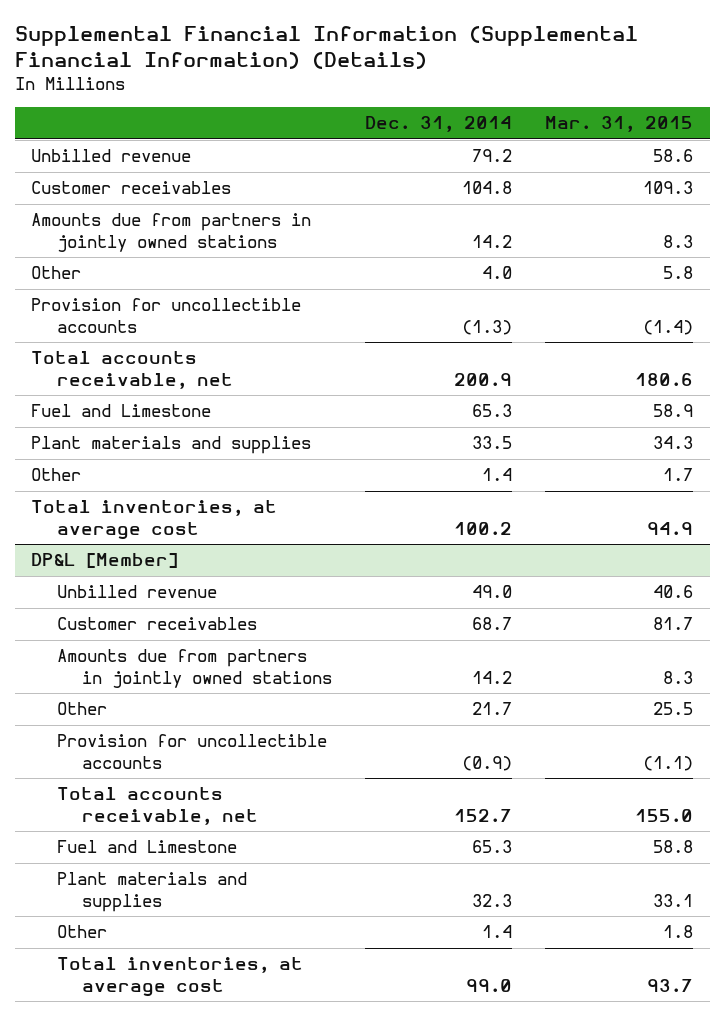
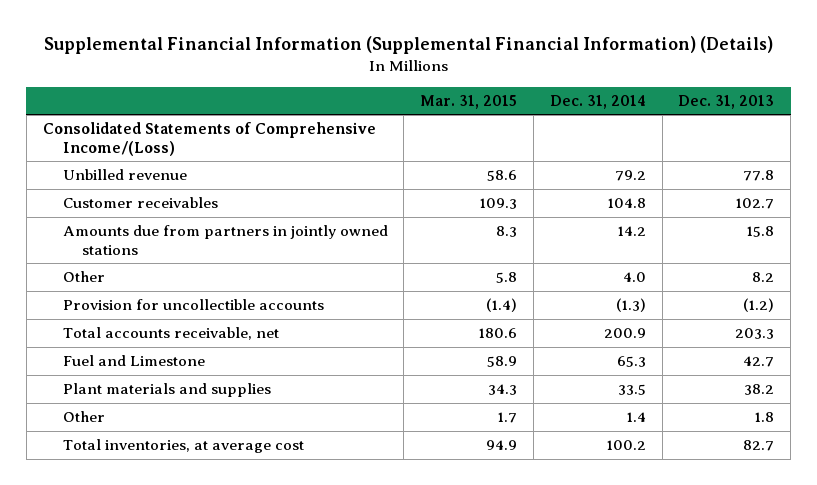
- | Dec. 31, 2014 | Mar. 31, 2015
+ | Mar. 31, 2015 | Dec. 31, 2014 | Dec. 31, 2013
+ Consolidated Statements of Comprehensive Income/(Loss)
- DP&L [Member]
- Unbilled revenue | 49.0 | 40.6
- Customer receivables | 68.7 | 81.7
- Amounts due from partners in jointly owned stations | 14.2 | 8.3
- Other | 21.7 | 25.5
- Provision for uncollectible accounts | (0.9) | (1.1)
- Total accounts receivable, net | 152.7 | 155.0
- Fuel and Limestone | 65.3 | 58.8
- Plant materials and supplies | 32.3 | 33.1
- Other | 1.4 | 1.8
- Total inventories, at average cost | 99.0 | 93.7

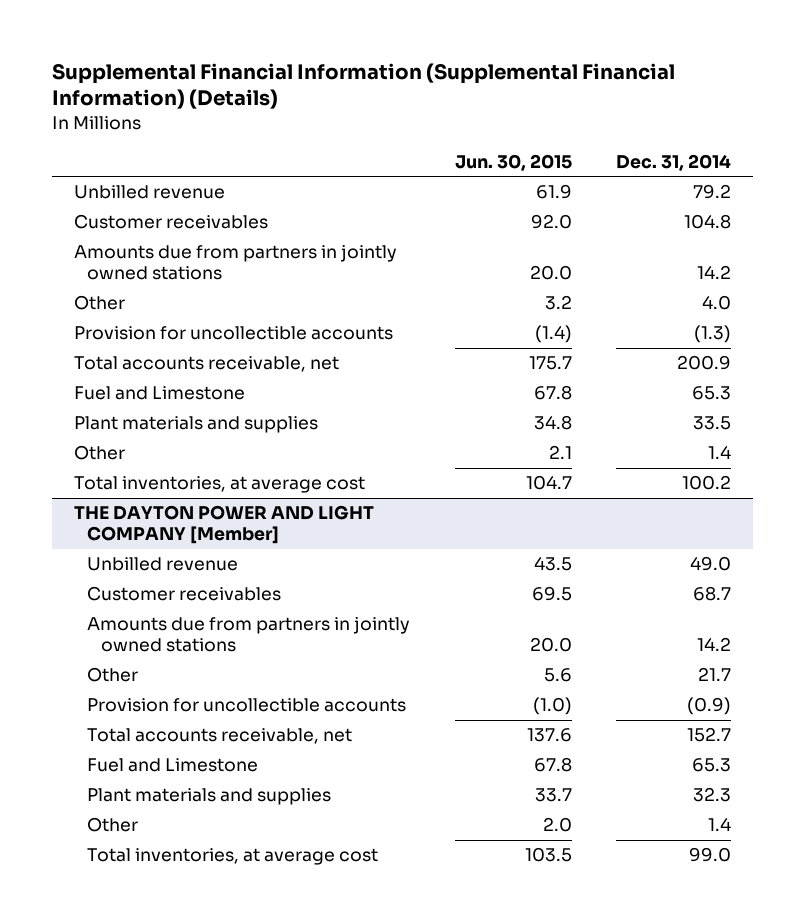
- | Mar. 31, 2015 | Dec. 31, 2014 | Dec. 31, 2013
+ | Jun. 30, 2015 | Dec. 31, 2014
- Consolidated Statements of Comprehensive Income/(Loss)
+ THE DAYTON POWER AND LIGHT COMPANY [Member]
+ Unbilled revenue | 43.5 | 49.0
+ Customer receivables | 69.5 | 68.7
+ Amounts due from partners in jointly owned stations | 20.0 | 14.2
+ Other | 5.6 | 21.7
+ Provision for uncollectible accounts | (1.0) | (0.9)
+ Total accounts receivable, net | 137.6 | 152.7
+ Fuel and Limestone | 67.8 | 65.3
+ Plant materials and supplies | 33.7 | 32.3
+ Other | 2.0 | 1.4
+ Total inventories, at average cost | 103.5 | 99.0

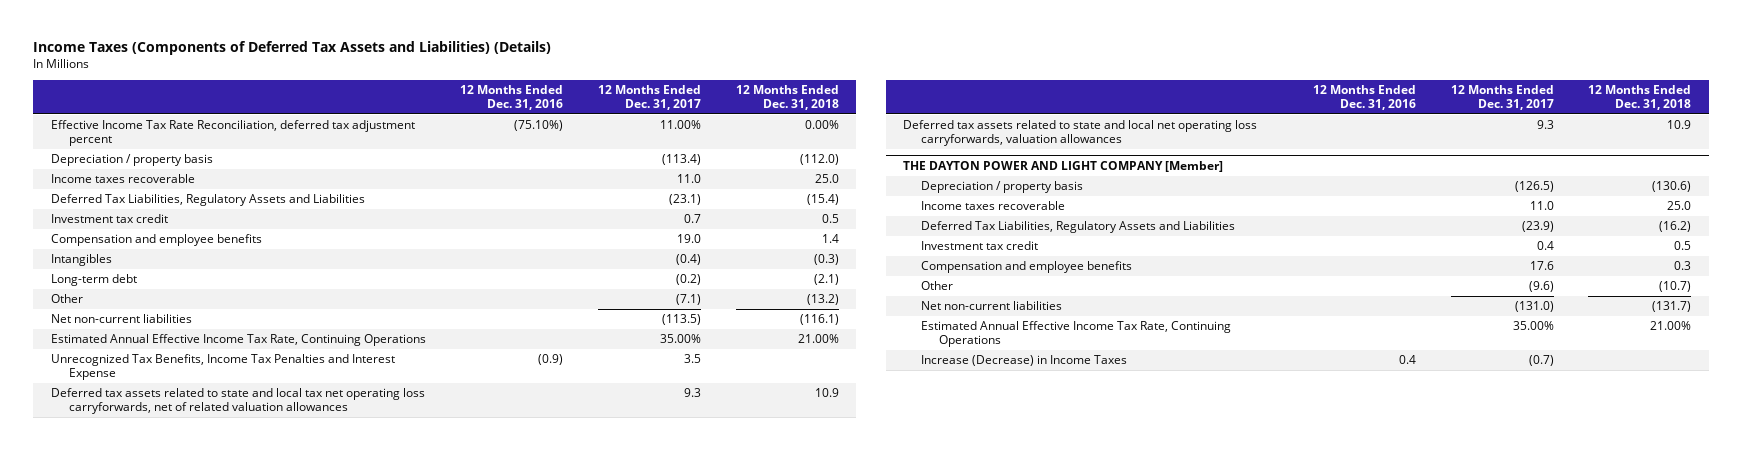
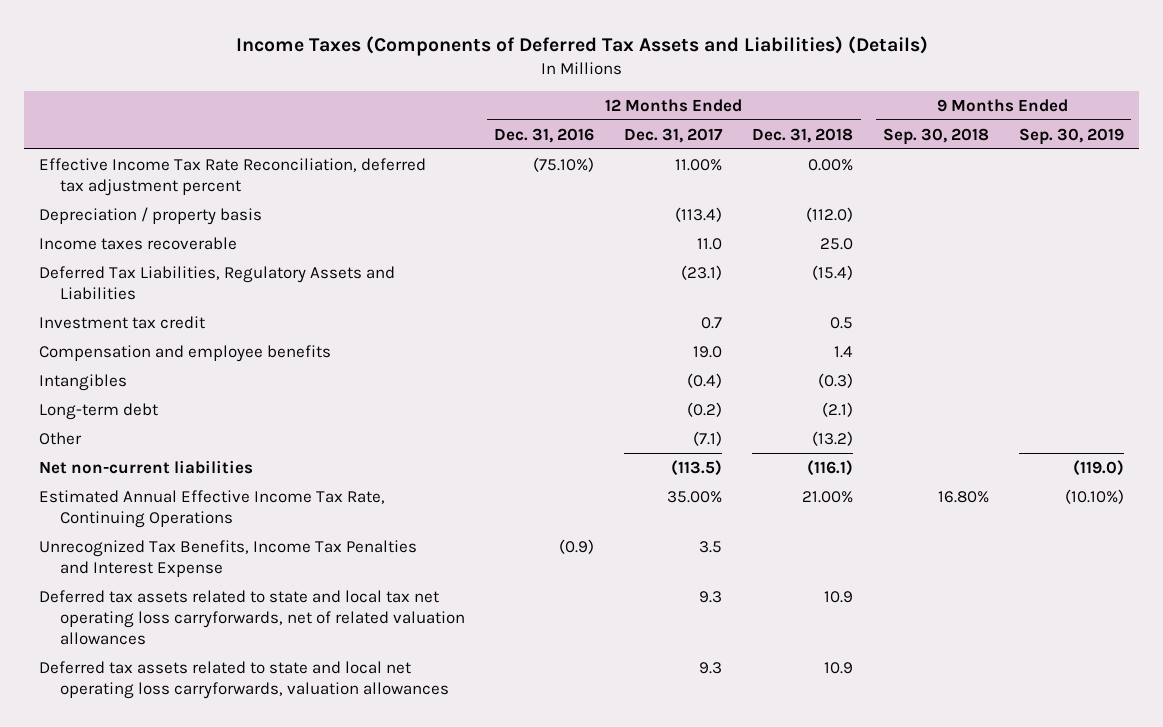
- | 12 Months Ended Dec. 31, 2016 | 12 Months Ended Dec. 31, 2017 | 12 Months Ended Dec. 31, 2018
+ | 12 Months Ended Dec. 31, 2016 | 12 Months Ended Dec. 31, 2017 | 12 Months Ended Dec. 31, 2018 | 9 Months Ended Sep. 30, 2018 | 9 Months Ended Sep. 30, 2019
- THE DAYTON POWER AND LIGHT COMPANY [Member]
- Depreciation / property basis | | (126.5) | (130.6)
- Income taxes recoverable | | 11.0 | 25.0
- Deferred Tax Liabilities, Regulatory Assets and Liabilities | | (23.9) | (16.2)
- Investment tax credit | | 0.4 | 0.5
- Compensation and employee benefits | | 17.6 | 0.3
- Other | | (9.6) | (10.7)
- Net non-current liabilities | | (131.0) | (131.7)
- Estimated Annual Effective Income Tax Rate, Continuing Operations | | 35.00% | 21.00%
- Increase (Decrease) in Income Taxes | 0.4 | (0.7) |

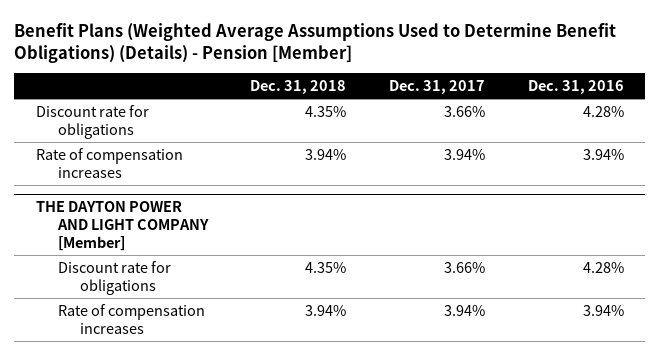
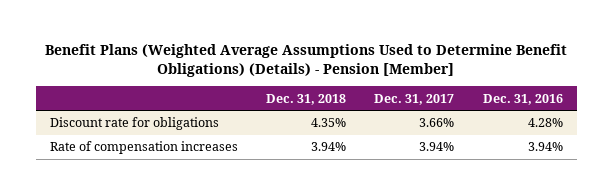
- THE DAYTON POWER AND LIGHT COMPANY [Member]
- Discount rate for obligations | 4.35% | 3.66% | 4.28%
- Rate of compensation increases | 3.94% | 3.94% | 3.94%

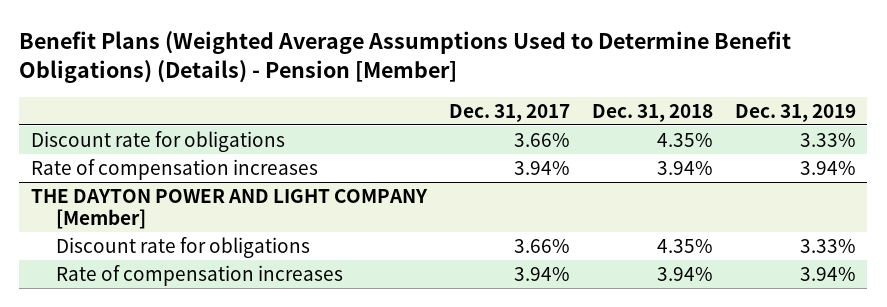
- | Dec. 31, 2018 | Dec. 31, 2017 | Dec. 31, 2016
+ | Dec. 31, 2017 | Dec. 31, 2018 | Dec. 31, 2019
+ THE DAYTON POWER AND LIGHT COMPANY [Member]
+ Discount rate for obligations | 3.66% | 4.35% | 3.33%
+ Rate of compensation increases | 3.94% | 3.94% | 3.94%

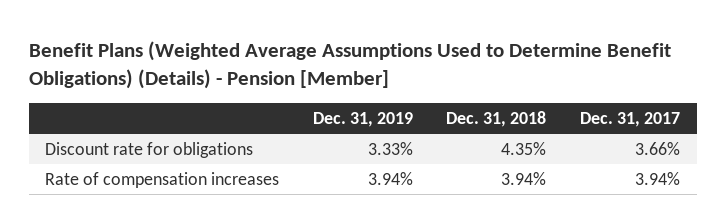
- | Dec. 31, 2017 | Dec. 31, 2018 | Dec. 31, 2019
+ | Dec. 31, 2019 | Dec. 31, 2018 | Dec. 31, 2017
- THE DAYTON POWER AND LIGHT COMPANY [Member]
- Discount rate for obligations | 3.66% | 4.35% | 3.33%
- Rate of compensation increases | 3.94% | 3.94% | 3.94%

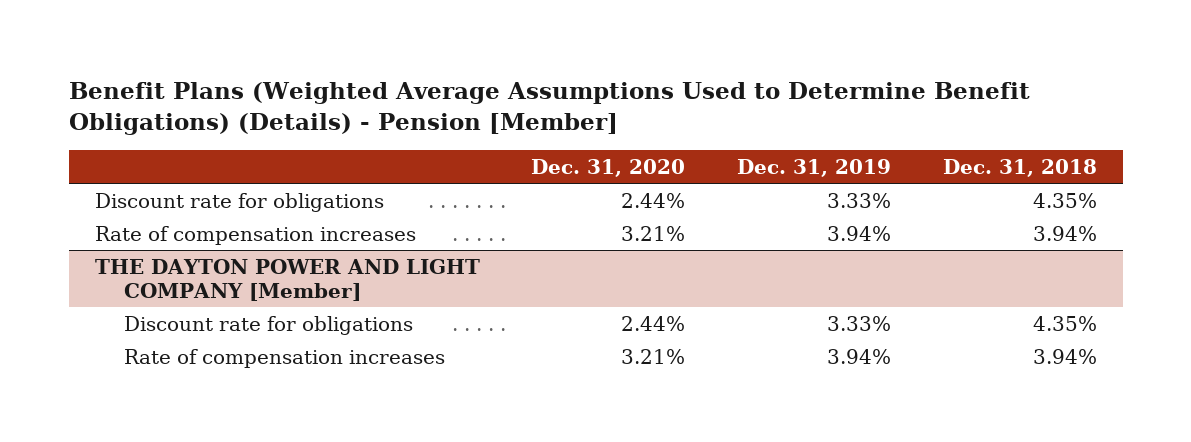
- | Dec. 31, 2019 | Dec. 31, 2018 | Dec. 31, 2017
+ | Dec. 31, 2020 | Dec. 31, 2019 | Dec. 31, 2018
+ THE DAYTON POWER AND LIGHT COMPANY [Member]
+ Discount rate for obligations | 2.44% | 3.33% | 4.35%
+ Rate of compensation increases | 3.21% | 3.94% | 3.94%

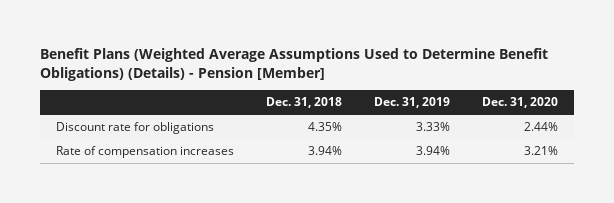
- | Dec. 31, 2020 | Dec. 31, 2019 | Dec. 31, 2018
+ | Dec. 31, 2018 | Dec. 31, 2019 | Dec. 31, 2020
- THE DAYTON POWER AND LIGHT COMPANY [Member]
- Discount rate for obligations | 2.44% | 3.33% | 4.35%
- Rate of compensation increases | 3.21% | 3.94% | 3.94%

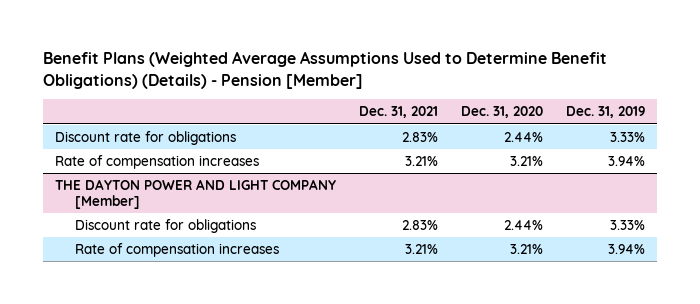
- | Dec. 31, 2018 | Dec. 31, 2019 | Dec. 31, 2020
+ | Dec. 31, 2021 | Dec. 31, 2020 | Dec. 31, 2019
+ THE DAYTON POWER AND LIGHT COMPANY [Member]
+ Discount rate for obligations | 2.83% | 2.44% | 3.33%
+ Rate of compensation increases | 3.21% | 3.21% | 3.94%

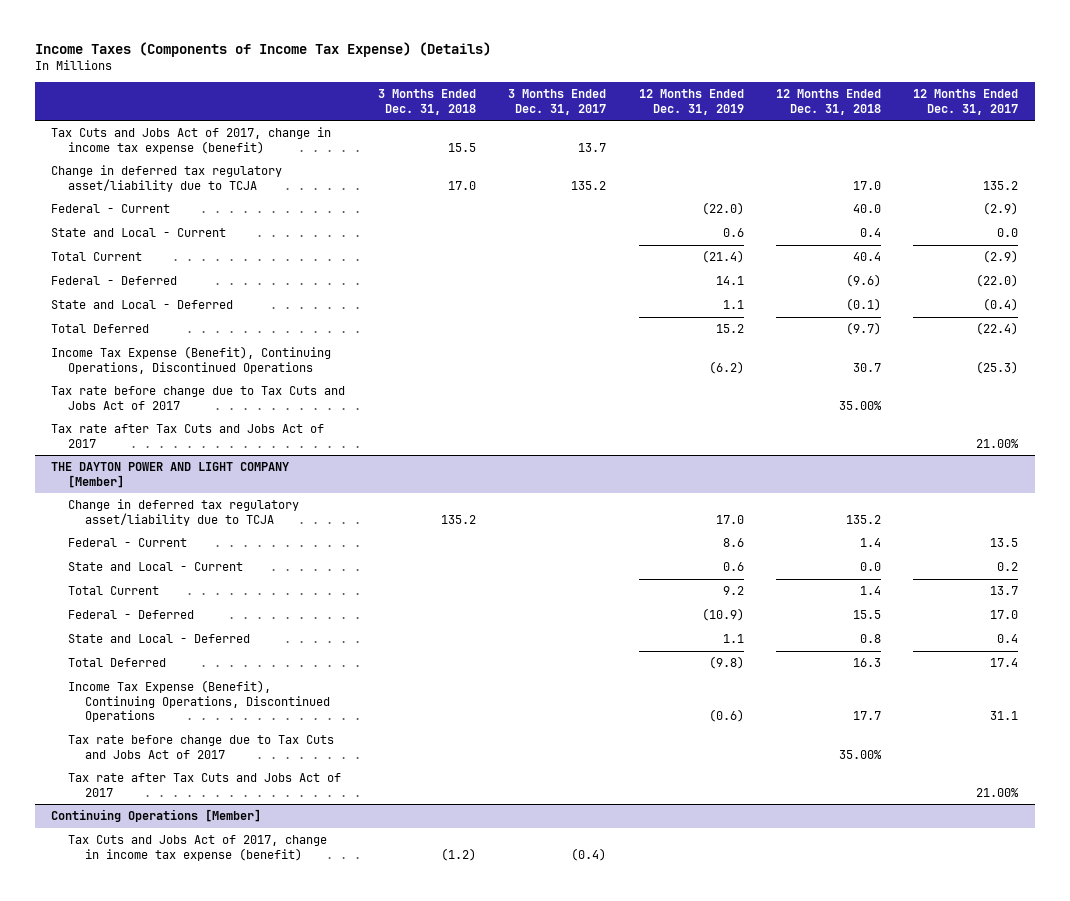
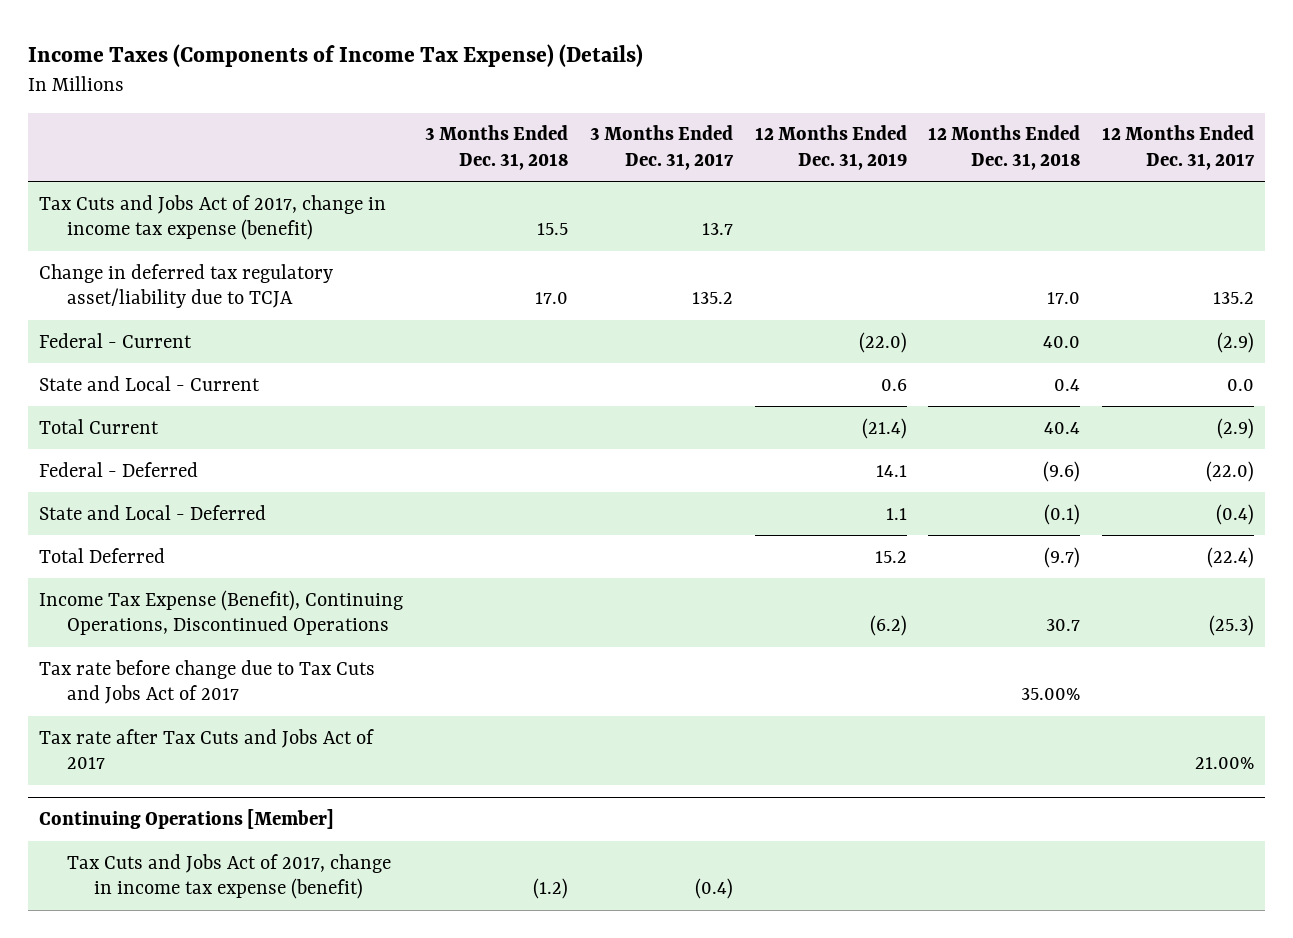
- THE DAYTON POWER AND LIGHT COMPANY [Member]
- Change in deferred tax regulatory asset/liability due to TCJA | 135.2 | | 17.0 | 135.2 |
- Federal - Current | | | 8.6 | 1.4 | 13.5
- State and Local - Current | | | 0.6 | 0.0 | 0.2
- Total Current | | | 9.2 | 1.4 | 13.7
- Federal - Deferred | | | (10.9) | 15.5 | 17.0
- State and Local - Deferred | | | 1.1 | 0.8 | 0.4
- Total Deferred | | | (9.8) | 16.3 | 17.4
- Income Tax Expense (Benefit), Continuing Operations, Discontinued Operations | | | (0.6) | 17.7 | 31.1
- Tax rate before change due to Tax Cuts and Jobs Act of 2017 | | | | 35.00% |
- Tax rate after Tax Cuts and Jobs Act of 2017 | | | | | 21.00%

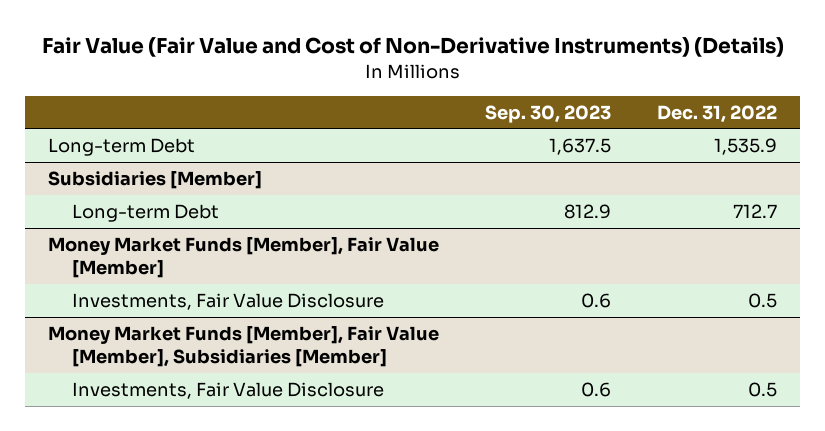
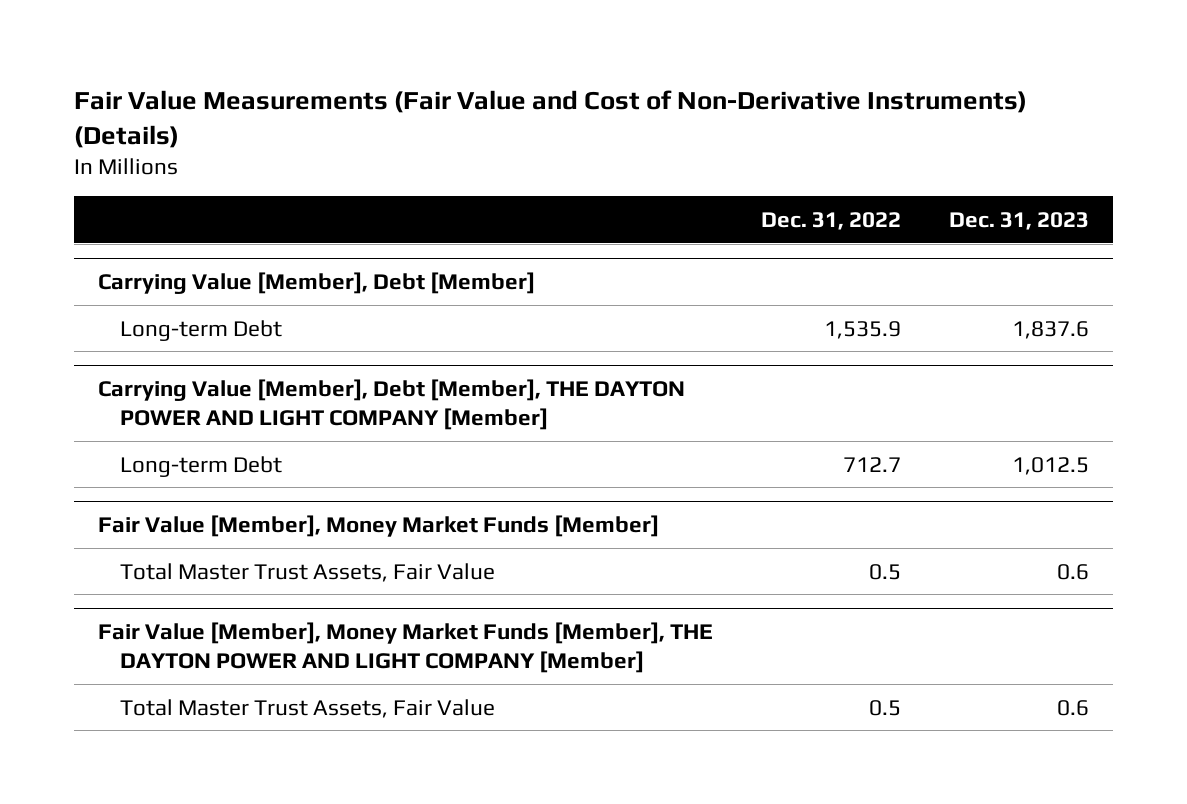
- Fair Value (Fair Value and Cost of Non-Derivative Instruments) (Details)
+ Fair Value Measurements (Fair Value and Cost of Non-Derivative Instruments) (Details)
- | Sep. 30, 2023 | Dec. 31, 2022
+ | Dec. 31, 2022 | Dec. 31, 2023
+ Carrying Value [Member], Debt [Member]
- Subsidiaries [Member]
+ Carrying Value [Member], Debt [Member], THE DAYTON POWER AND LIGHT COMPANY [Member]
- Money Market Funds [Member], Fair Value [Member]
- Investments, Fair Value Disclosure | 0.6 | 0.5
- Money Market Funds [Member], Fair Value [Member], Subsidiaries [Member]
- Investments, Fair Value Disclosure | 0.6 | 0.5
+ Fair Value [Member], Money Market Funds [Member]
+ Total Master Trust Assets, Fair Value | 0.5 | 0.6
+ Fair Value [Member], Money Market Funds [Member], THE DAYTON POWER AND LIGHT COMPANY [Member]
+ Total Master Trust Assets, Fair Value | 0.5 | 0.6

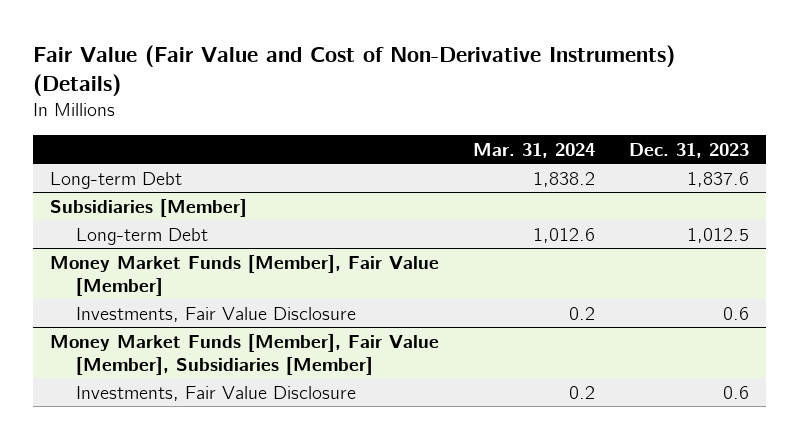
- Fair Value Measurements (Fair Value and Cost of Non-Derivative Instruments) (Details)
+ Fair Value (Fair Value and Cost of Non-Derivative Instruments) (Details)
- | Dec. 31, 2022 | Dec. 31, 2023
+ | Mar. 31, 2024 | Dec. 31, 2023
- Carrying Value [Member], Debt [Member]
- Carrying Value [Member], Debt [Member], THE DAYTON POWER AND LIGHT COMPANY [Member]
+ Subsidiaries [Member]
- Fair Value [Member], Money Market Funds [Member]
- Total Master Trust Assets, Fair Value | 0.5 | 0.6
- Fair Value [Member], Money Market Funds [Member], THE DAYTON POWER AND LIGHT COMPANY [Member]
- Total Master Trust Assets, Fair Value | 0.5 | 0.6
+ Money Market Funds [Member], Fair Value [Member]
+ Investments, Fair Value Disclosure | 0.2 | 0.6
+ Money Market Funds [Member], Fair Value [Member], Subsidiaries [Member]
+ Investments, Fair Value Disclosure | 0.2 | 0.6

